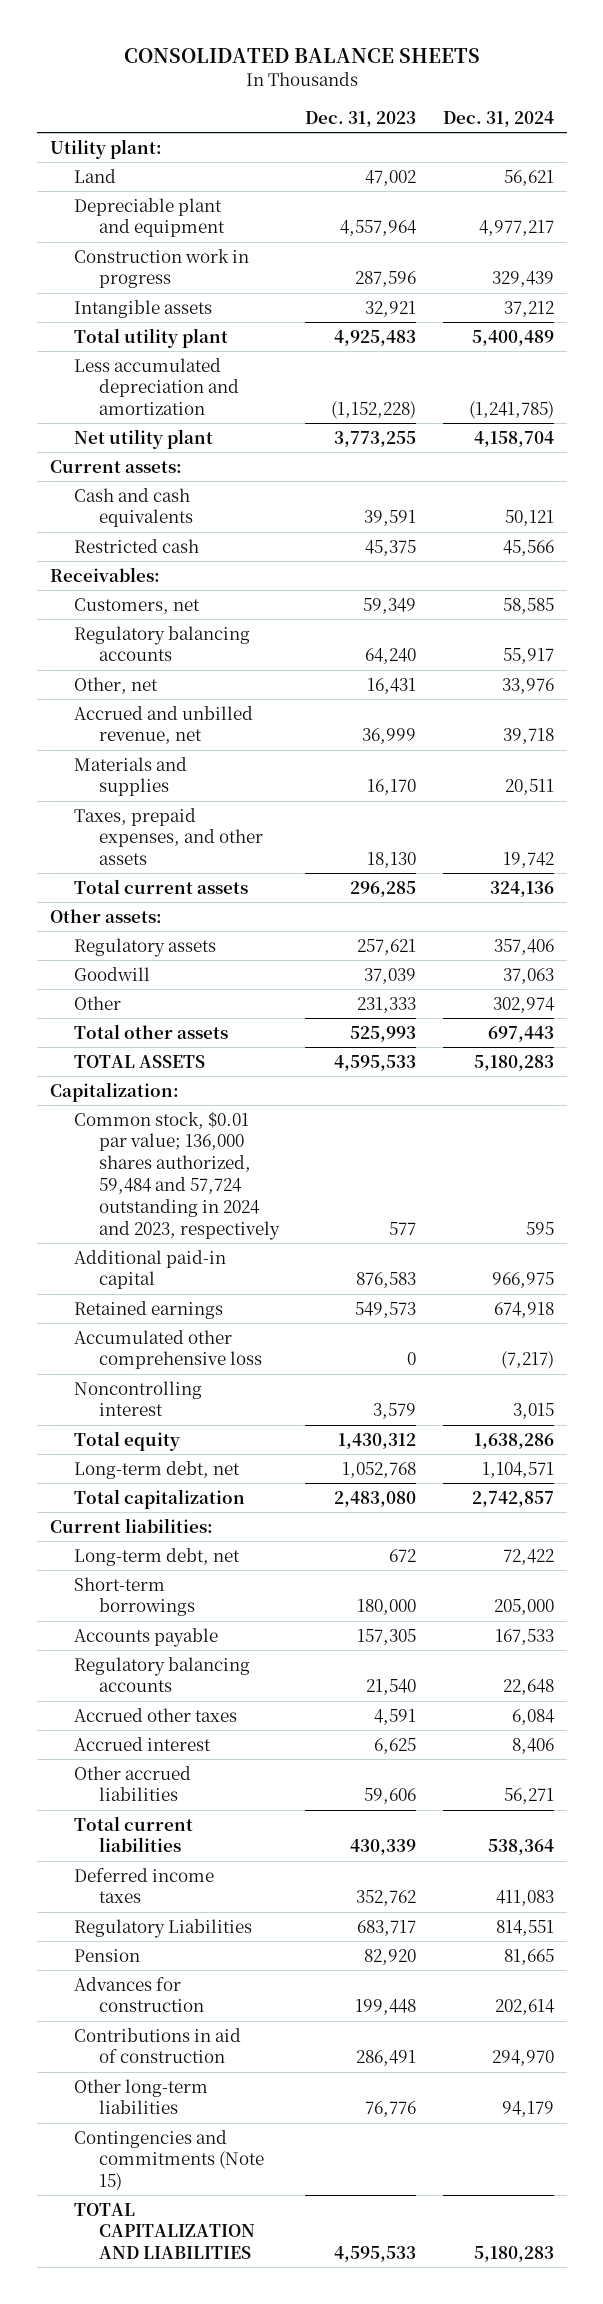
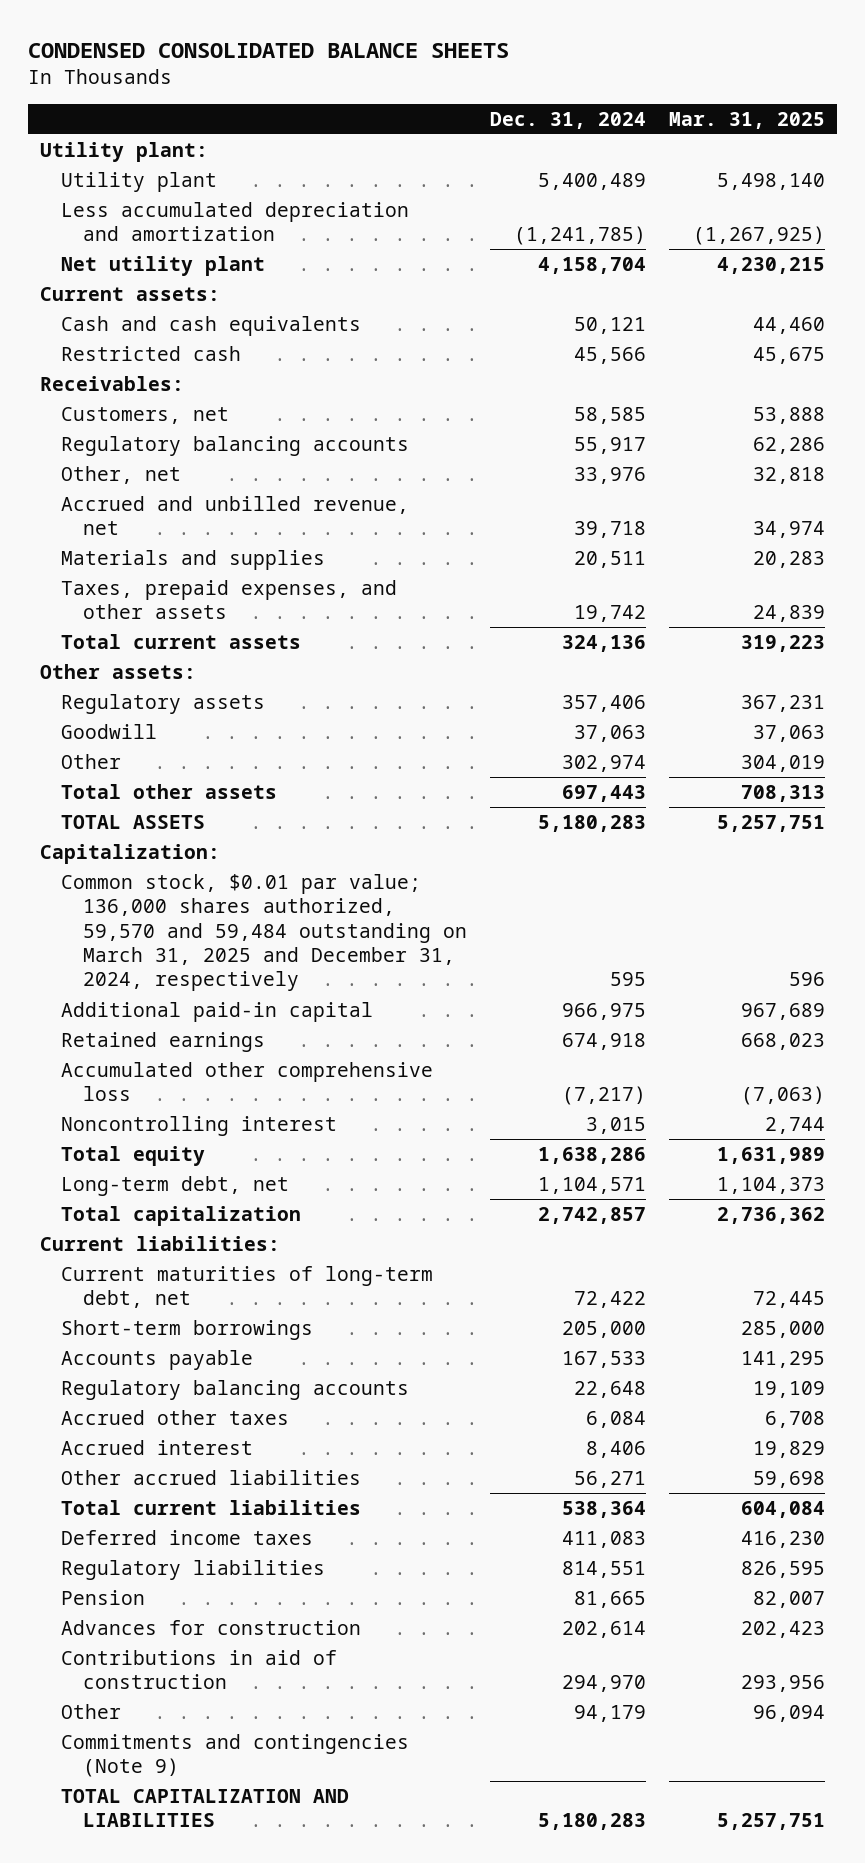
- CONSOLIDATED BALANCE SHEETS
+ CONDENSED CONSOLIDATED BALANCE SHEETS
- | Dec. 31, 2023 | Dec. 31, 2024
+ | Dec. 31, 2024 | Mar. 31, 2025
- Land | 47,002 | 56,621
- Depreciable plant and equipment | 4,557,964 | 4,977,217
- Construction work in progress | 287,596 | 329,439
- Intangible assets | 32,921 | 37,212
- Total utility plant | 4,925,483 | 5,400,489
+ Utility plant | 5,400,489 | 5,498,140
- Common stock, $0.01 par value; 136,000 shares authorized, 59,484 and 57,724 outstanding in 2024 and 2023, respectively | 577 | 595
+ Common stock, $0.01 par value; 136,000 shares authorized, 59,570 and 59,484 outstanding on March 31, 2025 and December 31, 2024, respectively | 595 | 596
- Long-term debt, net | 672 | 72,422
+ Current maturities of long-term debt, net | 72,422 | 72,445
- Regulatory Liabilities | 683,717 | 814,551
+ Regulatory liabilities | 814,551 | 826,595
- Other long-term liabilities | 76,776 | 94,179
- Contingencies and commitments (Note 15)
+ Other | 94,179 | 96,094
+ Commitments and contingencies (Note 9)

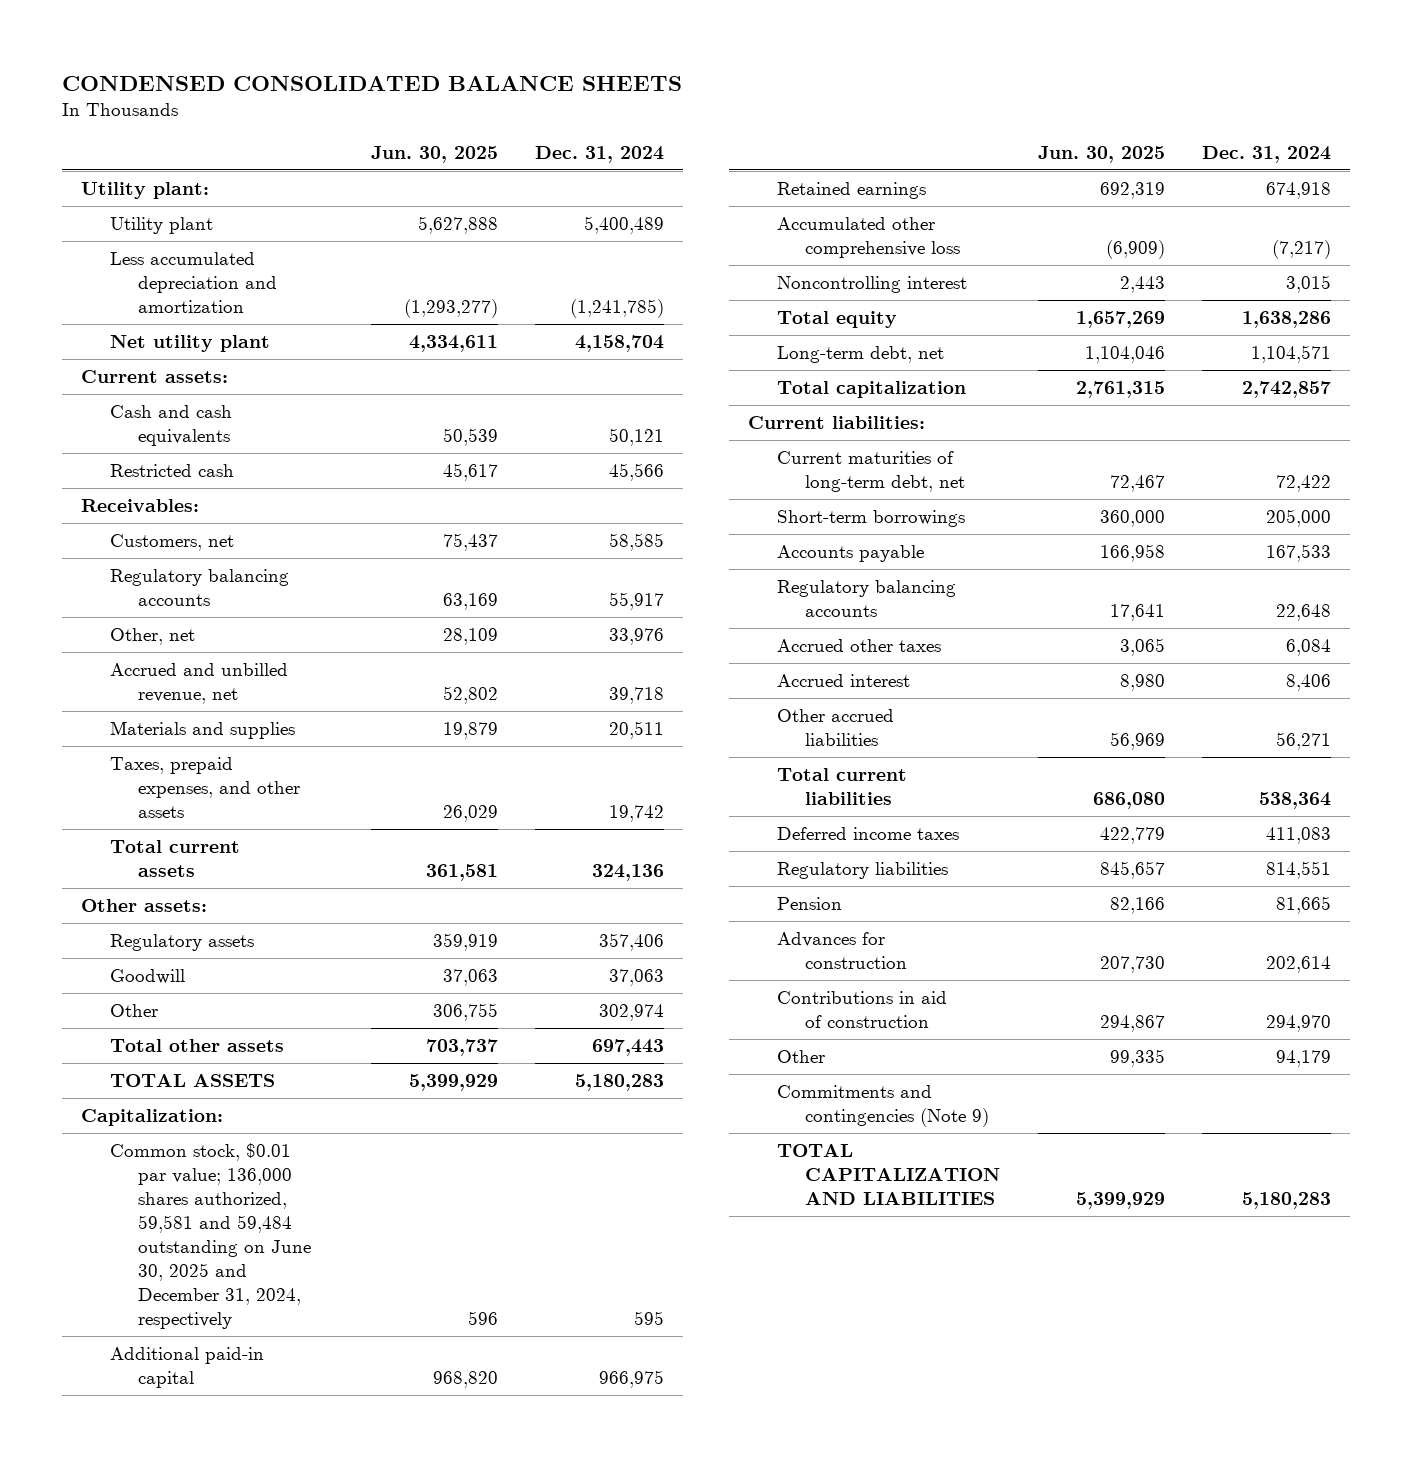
- | Dec. 31, 2024 | Mar. 31, 2025
+ | Jun. 30, 2025 | Dec. 31, 2024
- Common stock, $0.01 par value; 136,000 shares authorized, 59,570 and 59,484 outstanding on March 31, 2025 and December 31, 2024, respectively | 595 | 596
+ Common stock, $0.01 par value; 136,000 shares authorized, 59,581 and 59,484 outstanding on June 30, 2025 and December 31, 2024, respectively | 596 | 595

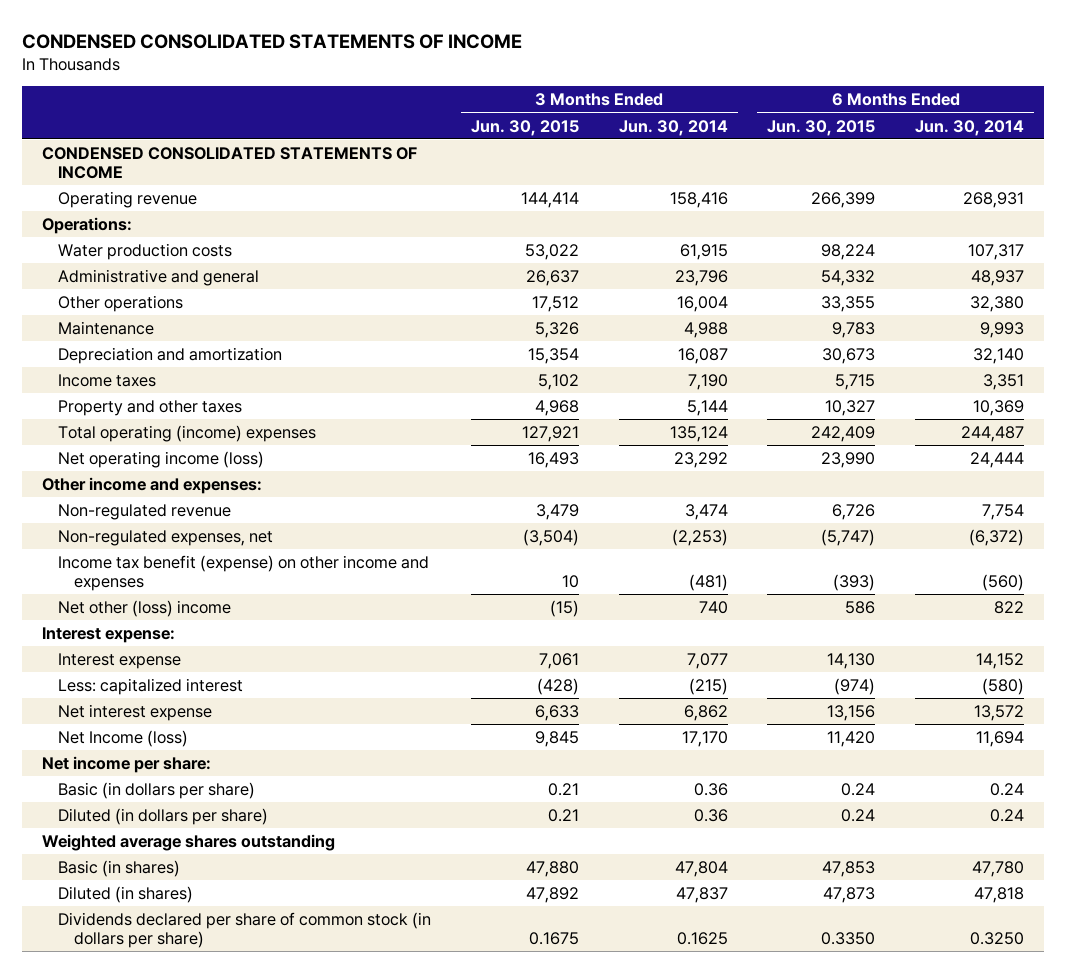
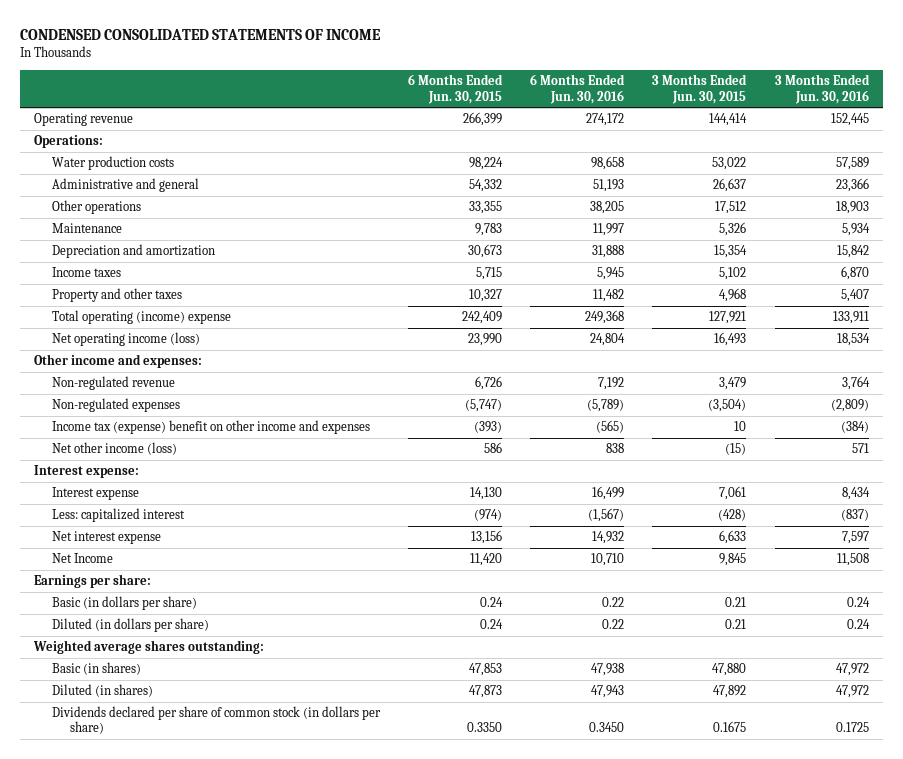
- | 3 Months Ended Jun. 30, 2015 | 3 Months Ended Jun. 30, 2014 | 6 Months Ended Jun. 30, 2015 | 6 Months Ended Jun. 30, 2014
+ | 6 Months Ended Jun. 30, 2015 | 6 Months Ended Jun. 30, 2016 | 3 Months Ended Jun. 30, 2015 | 3 Months Ended Jun. 30, 2016
- CONDENSED CONSOLIDATED STATEMENTS OF INCOME
- Total operating (income) expenses | 127,921 | 135,124 | 242,409 | 244,487
+ Total operating (income) expense | 242,409 | 249,368 | 127,921 | 133,911
- Non-regulated expenses, net | (3,504) | (2,253) | (5,747) | (6,372)
- Income tax benefit (expense) on other income and expenses | 10 | (481) | (393) | (560)
- Net other (loss) income | (15) | 740 | 586 | 822
+ Non-regulated expenses | (5,747) | (5,789) | (3,504) | (2,809)
+ Income tax (expense) benefit on other income and expenses | (393) | (565) | 10 | (384)
+ Net other income (loss) | 586 | 838 | (15) | 571
- Net Income (loss) | 9,845 | 17,170 | 11,420 | 11,694
- Net income per share:
+ Net Income | 11,420 | 10,710 | 9,845 | 11,508
+ Earnings per share:
- Weighted average shares outstanding
+ Weighted average shares outstanding:

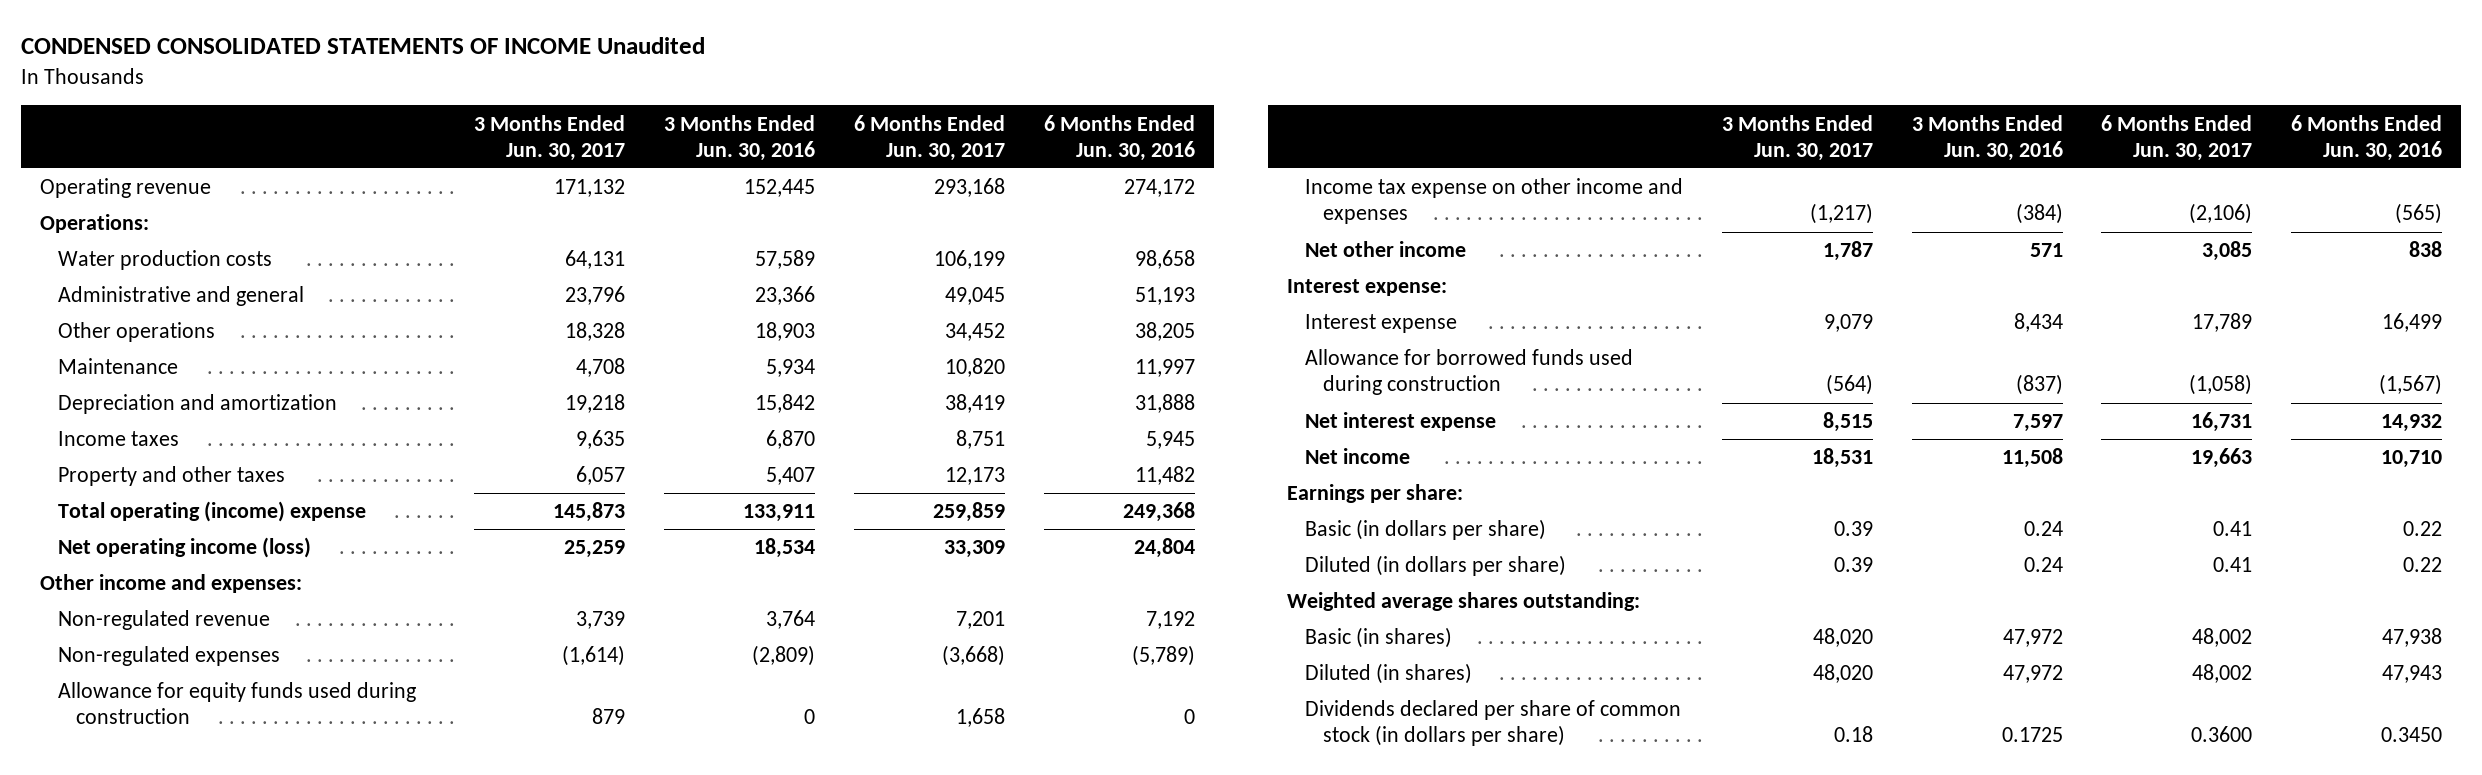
- CONDENSED CONSOLIDATED STATEMENTS OF INCOME
+ CONDENSED CONSOLIDATED STATEMENTS OF INCOME Unaudited
- | 6 Months Ended Jun. 30, 2015 | 6 Months Ended Jun. 30, 2016 | 3 Months Ended Jun. 30, 2015 | 3 Months Ended Jun. 30, 2016
+ | 3 Months Ended Jun. 30, 2017 | 3 Months Ended Jun. 30, 2016 | 6 Months Ended Jun. 30, 2017 | 6 Months Ended Jun. 30, 2016
- Income tax (expense) benefit on other income and expenses | (393) | (565) | 10 | (384)
- Net other income (loss) | 586 | 838 | (15) | 571
+ Allowance for equity funds used during construction | 879 | 0 | 1,658 | 0
+ Income tax expense on other income and expenses | (1,217) | (384) | (2,106) | (565)
+ Net other income | 1,787 | 571 | 3,085 | 838
- Less: capitalized interest | (974) | (1,567) | (428) | (837)
+ Allowance for borrowed funds used during construction | (564) | (837) | (1,058) | (1,567)
- Net Income | 11,420 | 10,710 | 9,845 | 11,508
+ Net income | 18,531 | 11,508 | 19,663 | 10,710

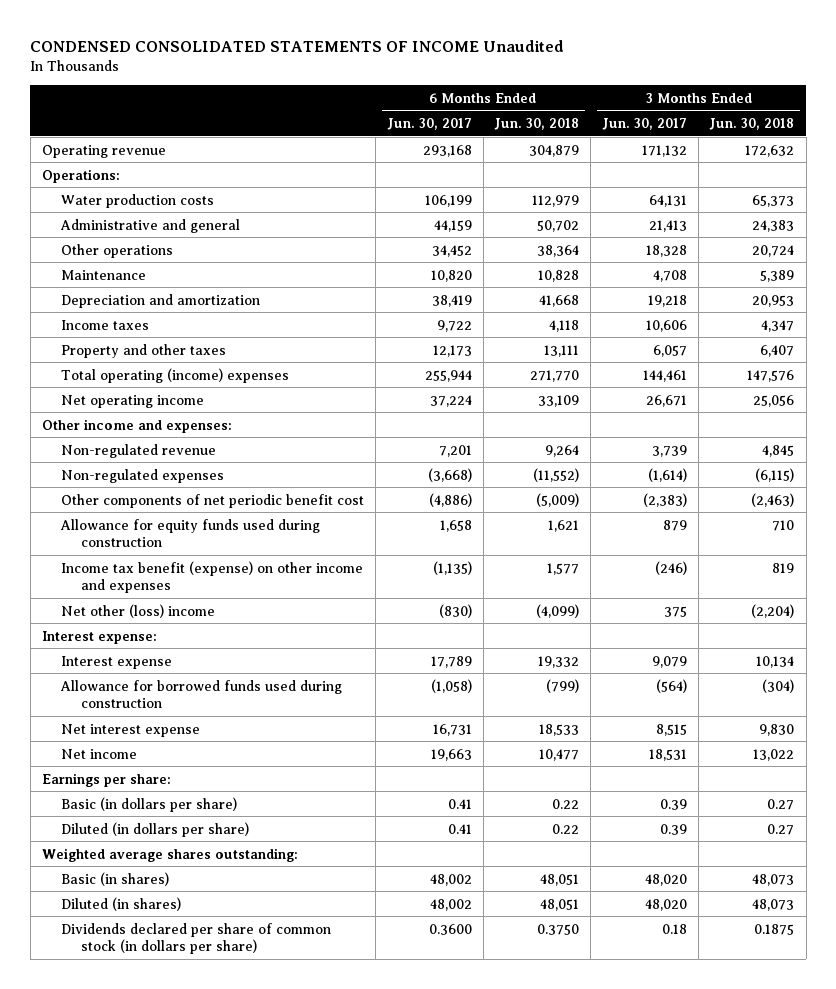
- | 3 Months Ended Jun. 30, 2017 | 3 Months Ended Jun. 30, 2016 | 6 Months Ended Jun. 30, 2017 | 6 Months Ended Jun. 30, 2016
+ | 6 Months Ended Jun. 30, 2017 | 6 Months Ended Jun. 30, 2018 | 3 Months Ended Jun. 30, 2017 | 3 Months Ended Jun. 30, 2018
- Administrative and general | 23,796 | 23,366 | 49,045 | 51,193
+ Administrative and general | 44,159 | 50,702 | 21,413 | 24,383
- Income taxes | 9,635 | 6,870 | 8,751 | 5,945
+ Income taxes | 9,722 | 4,118 | 10,606 | 4,347
- Total operating (income) expense | 145,873 | 133,911 | 259,859 | 249,368
- Net operating income (loss) | 25,259 | 18,534 | 33,309 | 24,804
+ Total operating (income) expenses | 255,944 | 271,770 | 144,461 | 147,576
+ Net operating income | 37,224 | 33,109 | 26,671 | 25,056
+ Other components of net periodic benefit cost | (4,886) | (5,009) | (2,383) | (2,463)
- Income tax expense on other income and expenses | (1,217) | (384) | (2,106) | (565)
- Net other income | 1,787 | 571 | 3,085 | 838
+ Income tax benefit (expense) on other income and expenses | (1,135) | 1,577 | (246) | 819
+ Net other (loss) income | (830) | (4,099) | 375 | (2,204)

